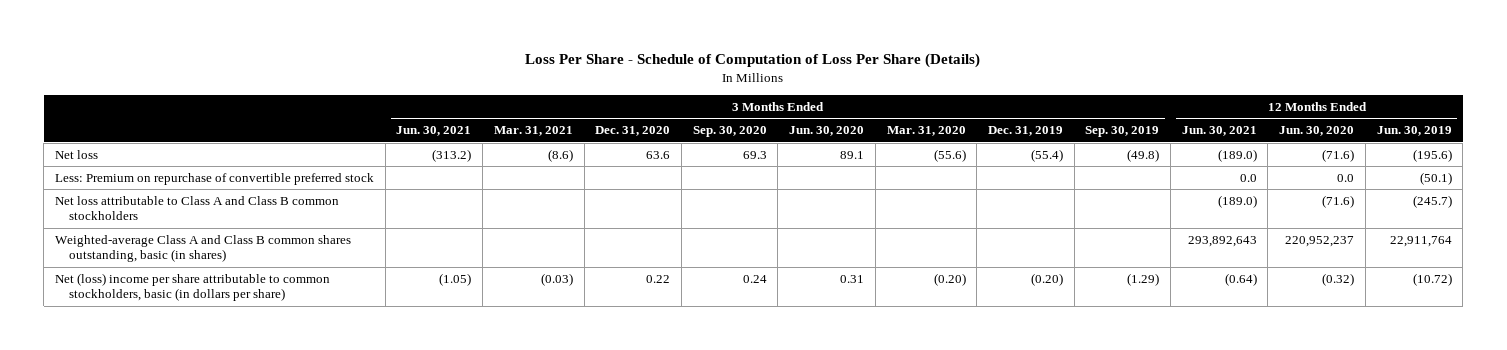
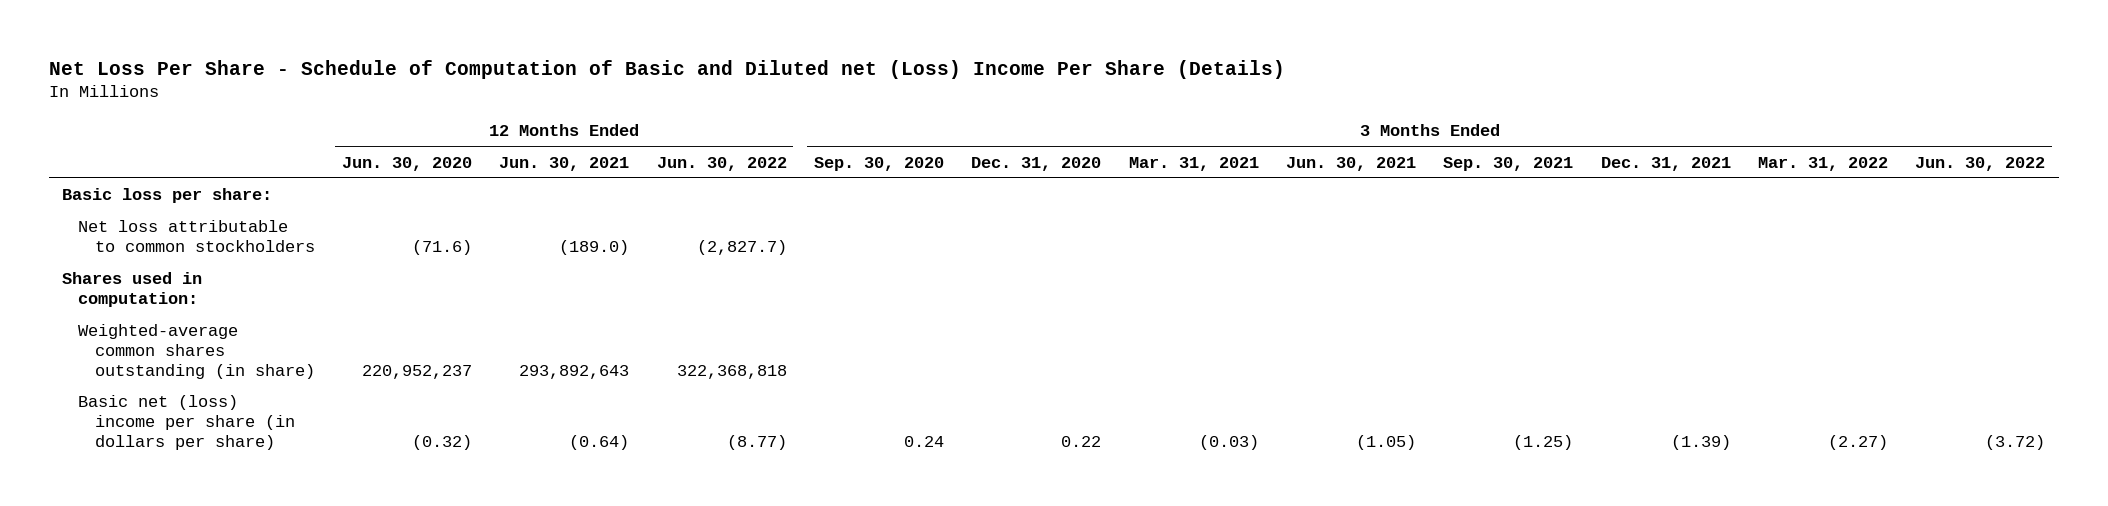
- Loss Per Share - Schedule of Computation of Loss Per Share (Details)
+ Net Loss Per Share - Schedule of Computation of Basic and Diluted net (Loss) Income Per Share (Details)
- | 3 Months Ended Jun. 30, 2021 | 3 Months Ended Mar. 31, 2021 | 3 Months Ended Dec. 31, 2020 | 3 Months Ended Sep. 30, 2020 | 3 Months Ended Jun. 30, 2020 | 3 Months Ended Mar. 31, 2020 | 3 Months Ended Dec. 31, 2019 | 3 Months Ended Sep. 30, 2019 | 12 Months Ended Jun. 30, 2021 | 12 Months Ended Jun. 30, 2020 | 12 Months Ended Jun. 30, 2019
+ | 12 Months Ended Jun. 30, 2020 | 12 Months Ended Jun. 30, 2021 | 12 Months Ended Jun. 30, 2022 | 3 Months Ended Sep. 30, 2020 | 3 Months Ended Dec. 31, 2020 | 3 Months Ended Mar. 31, 2021 | 3 Months Ended Jun. 30, 2021 | 3 Months Ended Sep. 30, 2021 | 3 Months Ended Dec. 31, 2021 | 3 Months Ended Mar. 31, 2022 | 3 Months Ended Jun. 30, 2022
- Net loss | (313.2) | (8.6) | 63.6 | 69.3 | 89.1 | (55.6) | (55.4) | (49.8) | (189.0) | (71.6) | (195.6)
- Less: Premium on repurchase of convertible preferred stock | | | | | | | | | 0.0 | 0.0 | (50.1)
- Net loss attributable to Class A and Class B common stockholders | | | | | | | | | (189.0) | (71.6) | (245.7)
- Weighted-average Class A and Class B common shares outstanding, basic (in shares) | | | | | | | | | 293,892,643 | 220,952,237 | 22,911,764
- Net (loss) income per share attributable to common stockholders, basic (in dollars per share) | (1.05) | (0.03) | 0.22 | 0.24 | 0.31 | (0.20) | (0.20) | (1.29) | (0.64) | (0.32) | (10.72)
+ Basic loss per share:
+ Net loss attributable to common stockholders | (71.6) | (189.0) | (2,827.7) | | | | | | | |
+ Shares used in computation:
+ Weighted-average common shares outstanding (in share) | 220,952,237 | 293,892,643 | 322,368,818 | | | | | | | |
+ Basic net (loss) income per share (in dollars per share) | (0.32) | (0.64) | (8.77) | 0.24 | 0.22 | (0.03) | (1.05) | (1.25) | (1.39) | (2.27) | (3.72)

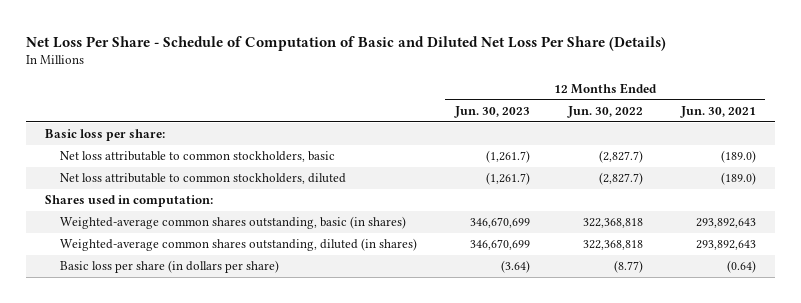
- Net Loss Per Share - Schedule of Computation of Basic and Diluted net (Loss) Income Per Share (Details)
+ Net Loss Per Share - Schedule of Computation of Basic and Diluted Net Loss Per Share (Details)
- | 12 Months Ended Jun. 30, 2020 | 12 Months Ended Jun. 30, 2021 | 12 Months Ended Jun. 30, 2022 | 3 Months Ended Sep. 30, 2020 | 3 Months Ended Dec. 31, 2020 | 3 Months Ended Mar. 31, 2021 | 3 Months Ended Jun. 30, 2021 | 3 Months Ended Sep. 30, 2021 | 3 Months Ended Dec. 31, 2021 | 3 Months Ended Mar. 31, 2022 | 3 Months Ended Jun. 30, 2022
+ | 12 Months Ended Jun. 30, 2023 | 12 Months Ended Jun. 30, 2022 | 12 Months Ended Jun. 30, 2021
- Net loss attributable to common stockholders | (71.6) | (189.0) | (2,827.7) | | | | | | | |
+ Net loss attributable to common stockholders, basic | (1,261.7) | (2,827.7) | (189.0)
+ Net loss attributable to common stockholders, diluted | (1,261.7) | (2,827.7) | (189.0)
- Weighted-average common shares outstanding (in share) | 220,952,237 | 293,892,643 | 322,368,818 | | | | | | | |
- Basic net (loss) income per share (in dollars per share) | (0.32) | (0.64) | (8.77) | 0.24 | 0.22 | (0.03) | (1.05) | (1.25) | (1.39) | (2.27) | (3.72)
+ Weighted-average common shares outstanding, basic (in shares) | 346,670,699 | 322,368,818 | 293,892,643
+ Weighted-average common shares outstanding, diluted (in shares) | 346,670,699 | 322,368,818 | 293,892,643
+ Basic loss per share (in dollars per share) | (3.64) | (8.77) | (0.64)

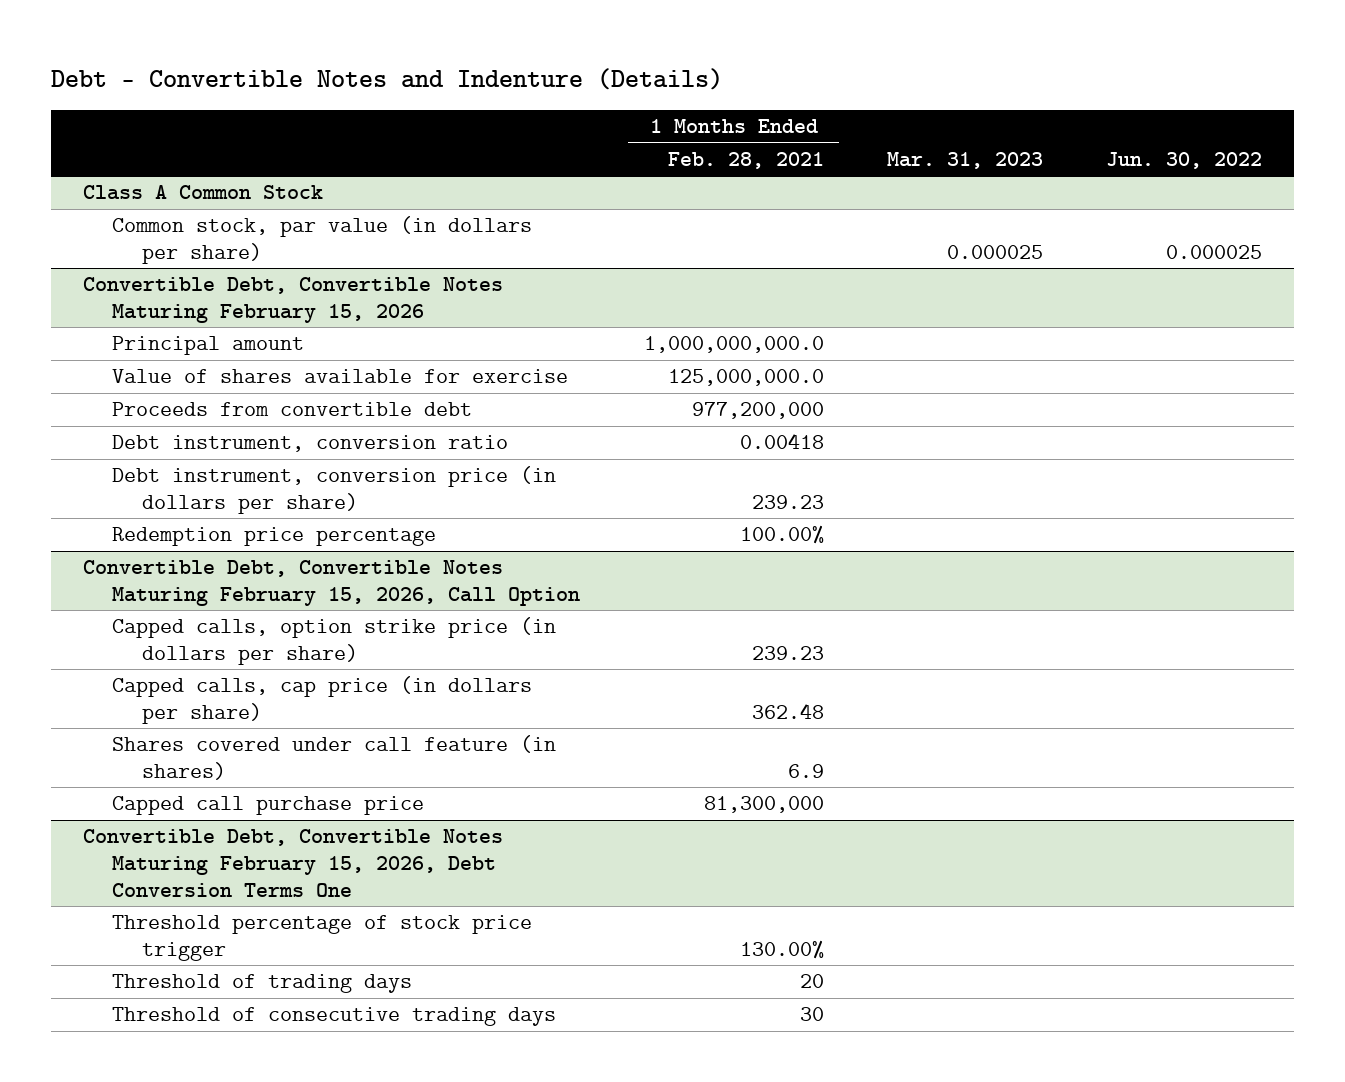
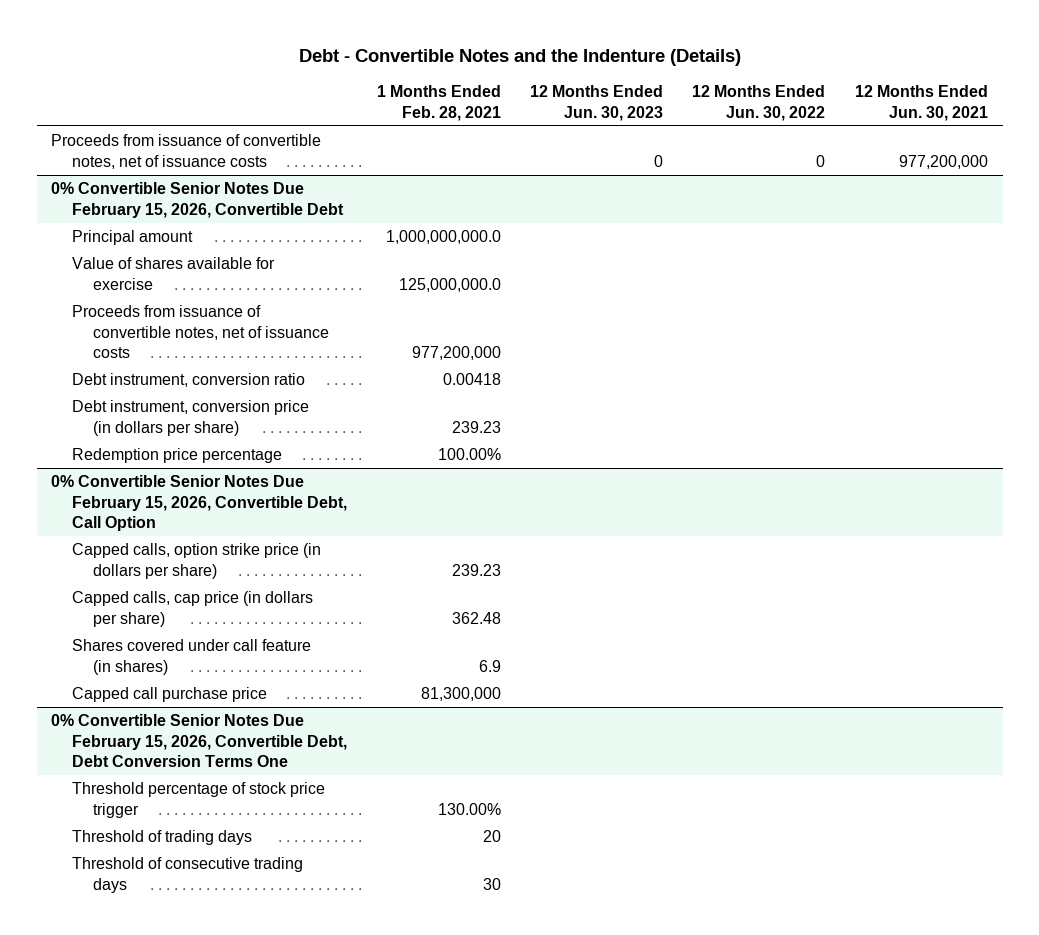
- Debt - Convertible Notes and Indenture (Details)
+ Debt - Convertible Notes and the Indenture (Details)
- | 1 Months Ended Feb. 28, 2021 | Mar. 31, 2023 | Jun. 30, 2022
+ | 1 Months Ended Feb. 28, 2021 | 12 Months Ended Jun. 30, 2023 | 12 Months Ended Jun. 30, 2022 | 12 Months Ended Jun. 30, 2021
- Class A Common Stock
- Common stock, par value (in dollars per share) | | 0.000025 | 0.000025
- Convertible Debt, Convertible Notes Maturing February 15, 2026
+ Proceeds from issuance of convertible notes, net of issuance costs | | 0 | 0 | 977,200,000
+ 0% Convertible Senior Notes Due February 15, 2026, Convertible Debt
- Proceeds from convertible debt | 977,200,000 | |
+ Proceeds from issuance of convertible notes, net of issuance costs | 977,200,000 | | |
- Convertible Debt, Convertible Notes Maturing February 15, 2026, Call Option
+ 0% Convertible Senior Notes Due February 15, 2026, Convertible Debt, Call Option
- Convertible Debt, Convertible Notes Maturing February 15, 2026, Debt Conversion Terms One
+ 0% Convertible Senior Notes Due February 15, 2026, Convertible Debt, Debt Conversion Terms One

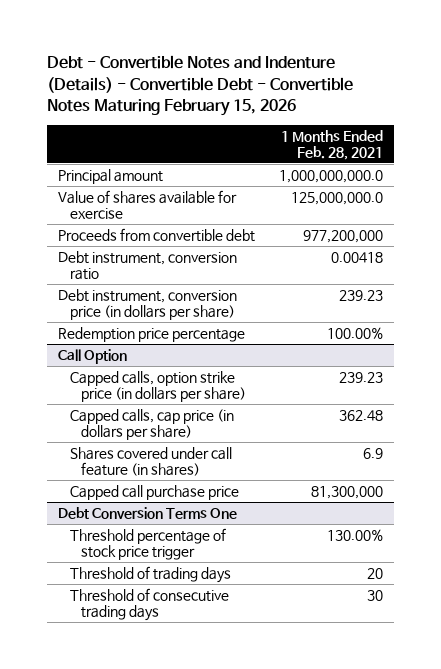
- Debt - Convertible Notes and the Indenture (Details)
+ Debt - Convertible Notes and Indenture (Details) - Convertible Debt - Convertible Notes Maturing February 15, 2026
- | 1 Months Ended Feb. 28, 2021 | 12 Months Ended Jun. 30, 2023 | 12 Months Ended Jun. 30, 2022 | 12 Months Ended Jun. 30, 2021
+ | 1 Months Ended Feb. 28, 2021
- Proceeds from issuance of convertible notes, net of issuance costs | | 0 | 0 | 977,200,000
- 0% Convertible Senior Notes Due February 15, 2026, Convertible Debt
- Proceeds from issuance of convertible notes, net of issuance costs | 977,200,000 | | |
+ Proceeds from convertible debt | 977,200,000
- 0% Convertible Senior Notes Due February 15, 2026, Convertible Debt, Call Option
+ Call Option
- 0% Convertible Senior Notes Due February 15, 2026, Convertible Debt, Debt Conversion Terms One
+ Debt Conversion Terms One

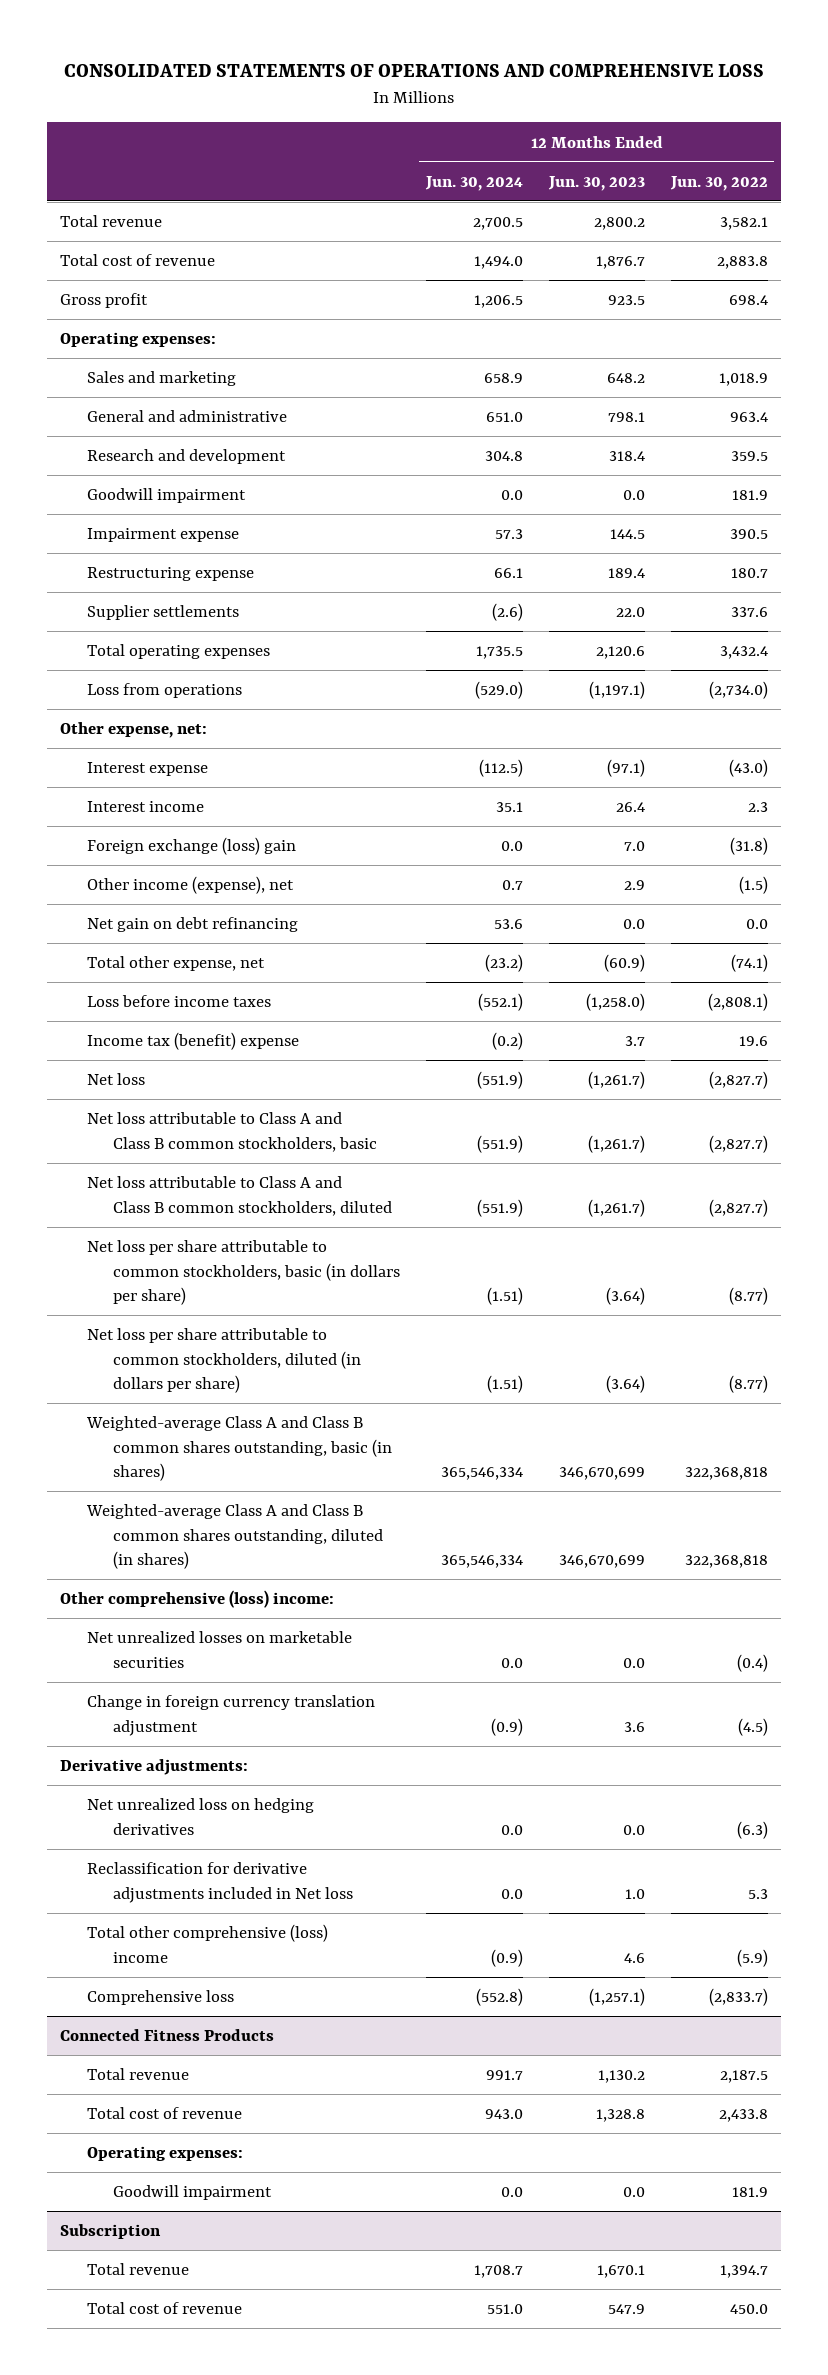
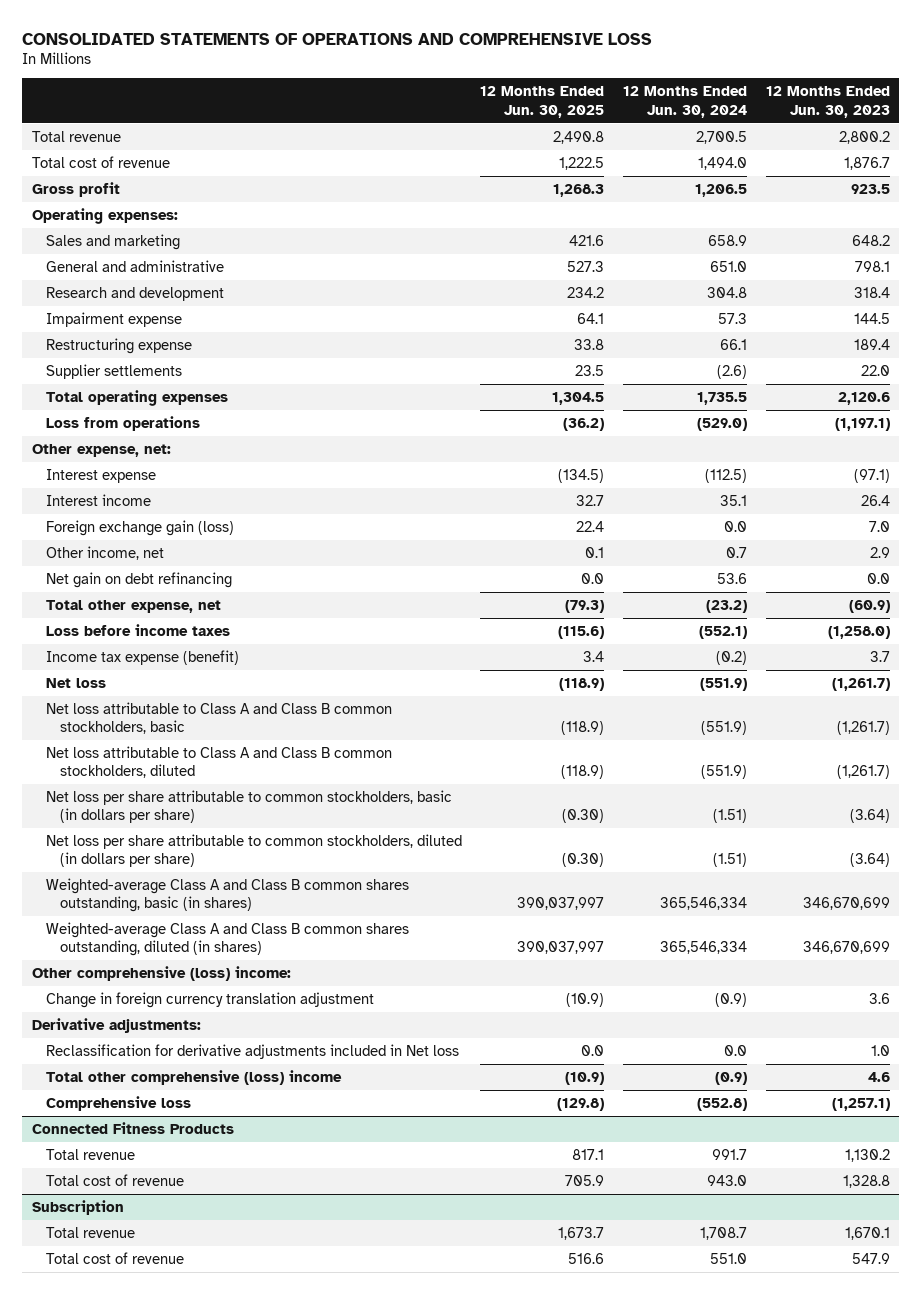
- | 12 Months Ended Jun. 30, 2024 | 12 Months Ended Jun. 30, 2023 | 12 Months Ended Jun. 30, 2022
+ | 12 Months Ended Jun. 30, 2025 | 12 Months Ended Jun. 30, 2024 | 12 Months Ended Jun. 30, 2023
- Goodwill impairment | 0.0 | 0.0 | 181.9
- Foreign exchange (loss) gain | 0.0 | 7.0 | (31.8)
- Other income (expense), net | 0.7 | 2.9 | (1.5)
+ Foreign exchange gain (loss) | 22.4 | 0.0 | 7.0
+ Other income, net | 0.1 | 0.7 | 2.9
- Income tax (benefit) expense | (0.2) | 3.7 | 19.6
+ Income tax expense (benefit) | 3.4 | (0.2) | 3.7
- Net unrealized losses on marketable securities | 0.0 | 0.0 | (0.4)
- Net unrealized loss on hedging derivatives | 0.0 | 0.0 | (6.3)
@ Connected Fitness Products
- Operating expenses:
- Goodwill impairment | 0.0 | 0.0 | 181.9

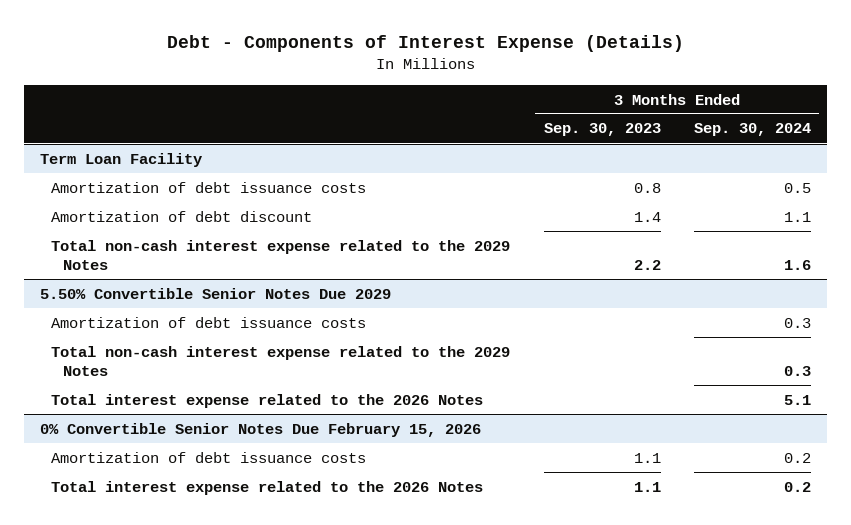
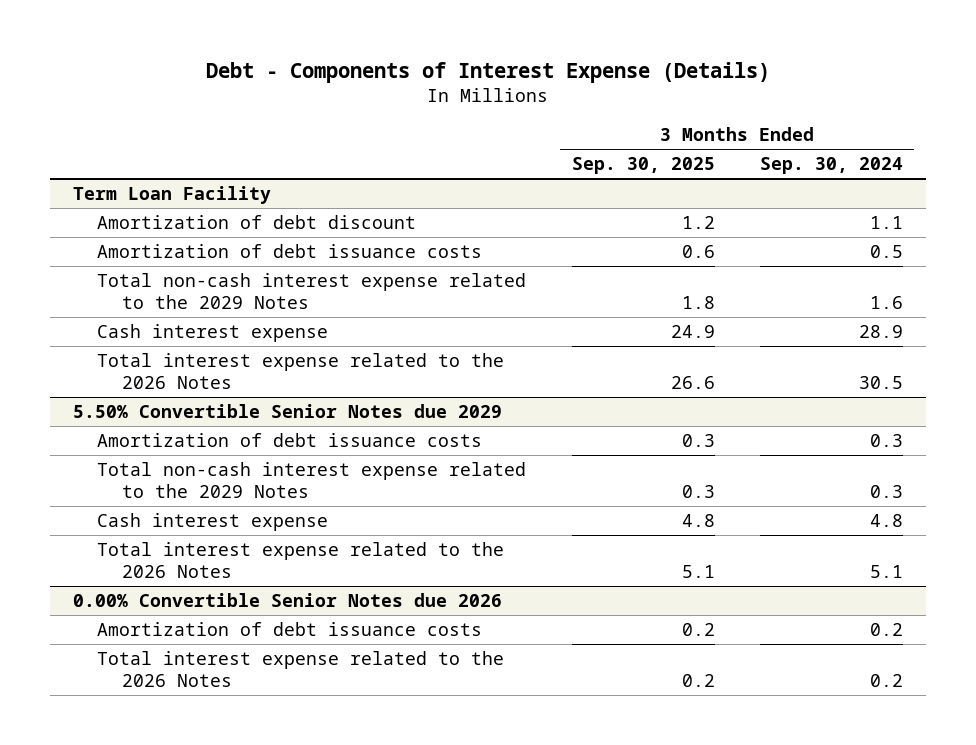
- | 3 Months Ended Sep. 30, 2023 | 3 Months Ended Sep. 30, 2024
+ | 3 Months Ended Sep. 30, 2025 | 3 Months Ended Sep. 30, 2024
@ Term Loan Facility
moved down: Amortization of debt issuance costs | 0.6 | 0.5
- 5.50% Convertible Senior Notes Due 2029
@ Term Loan Facility
+ Cash interest expense | 24.9 | 28.9
+ Total interest expense related to the 2026 Notes | 26.6 | 30.5
+ 5.50% Convertible Senior Notes due 2029
+ Cash interest expense | 4.8 | 4.8
- 0% Convertible Senior Notes Due February 15, 2026
+ 0.00% Convertible Senior Notes due 2026

